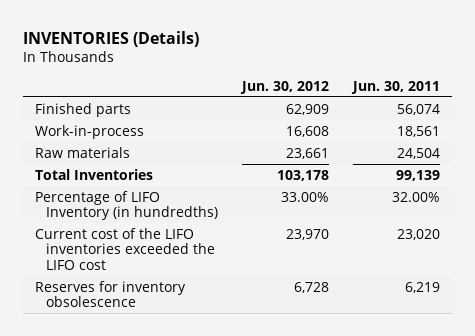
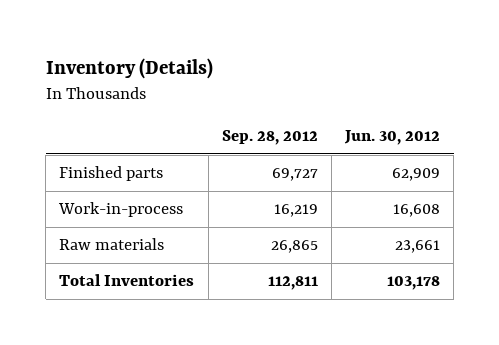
- INVENTORIES (Details)
+ Inventory (Details)
- | Jun. 30, 2012 | Jun. 30, 2011
+ | Sep. 28, 2012 | Jun. 30, 2012
- Percentage of LIFO Inventory (in hundredths) | 33.00% | 32.00%
- Current cost of the LIFO inventories exceeded the LIFO cost | 23,970 | 23,020
- Reserves for inventory obsolescence | 6,728 | 6,219

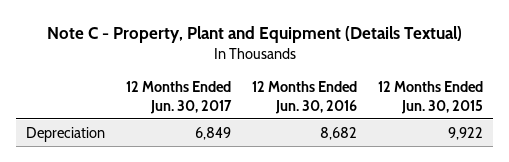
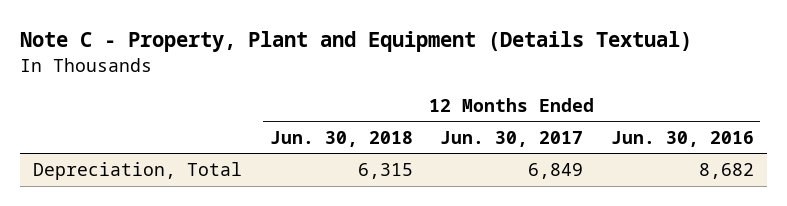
- | 12 Months Ended Jun. 30, 2017 | 12 Months Ended Jun. 30, 2016 | 12 Months Ended Jun. 30, 2015
+ | 12 Months Ended Jun. 30, 2018 | 12 Months Ended Jun. 30, 2017 | 12 Months Ended Jun. 30, 2016
- Depreciation | 6,849 | 8,682 | 9,922
+ Depreciation, Total | 6,315 | 6,849 | 8,682

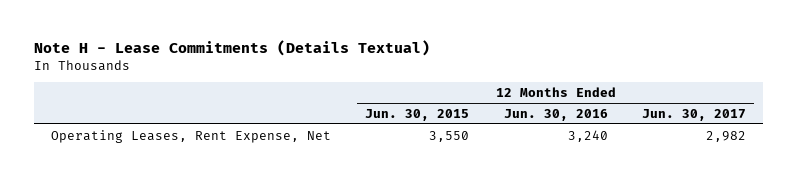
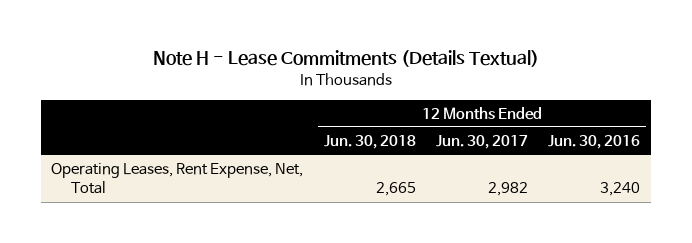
- | 12 Months Ended Jun. 30, 2015 | 12 Months Ended Jun. 30, 2016 | 12 Months Ended Jun. 30, 2017
+ | 12 Months Ended Jun. 30, 2018 | 12 Months Ended Jun. 30, 2017 | 12 Months Ended Jun. 30, 2016
- Operating Leases, Rent Expense, Net | 3,550 | 3,240 | 2,982
+ Operating Leases, Rent Expense, Net, Total | 2,665 | 2,982 | 3,240

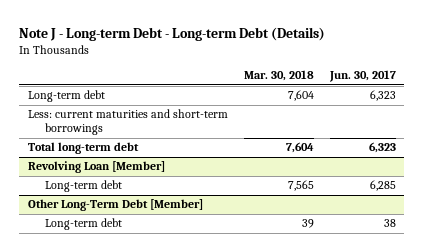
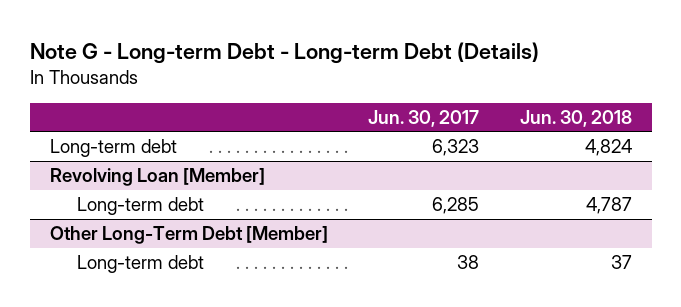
- Note J - Long-term Debt - Long-term Debt (Details)
+ Note G - Long-term Debt - Long-term Debt (Details)
- | Mar. 30, 2018 | Jun. 30, 2017
+ | Jun. 30, 2017 | Jun. 30, 2018
- Less: current maturities and short-term borrowings
- Total long-term debt | 7,604 | 6,323

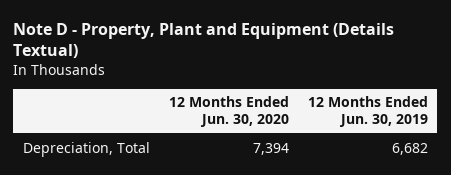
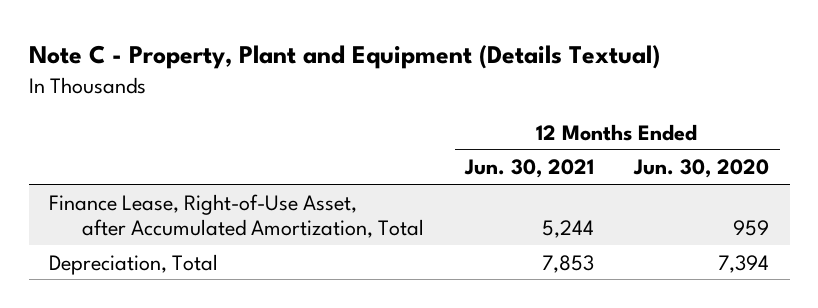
- Note D - Property, Plant and Equipment (Details Textual)
+ Note C - Property, Plant and Equipment (Details Textual)
- | 12 Months Ended Jun. 30, 2020 | 12 Months Ended Jun. 30, 2019
+ | 12 Months Ended Jun. 30, 2021 | 12 Months Ended Jun. 30, 2020
+ Finance Lease, Right-of-Use Asset, after Accumulated Amortization, Total | 5,244 | 959

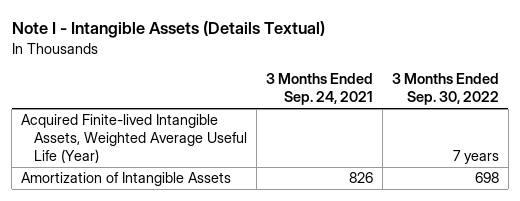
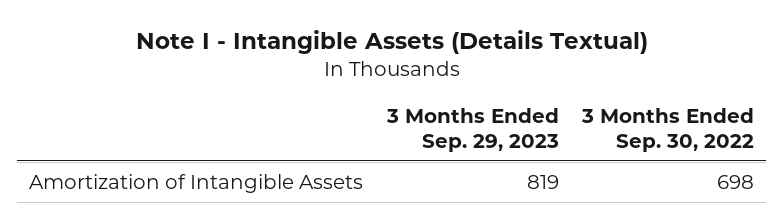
- | 3 Months Ended Sep. 24, 2021 | 3 Months Ended Sep. 30, 2022
+ | 3 Months Ended Sep. 29, 2023 | 3 Months Ended Sep. 30, 2022
- Acquired Finite-lived Intangible Assets, Weighted Average Useful Life (Year) | | 7 years

